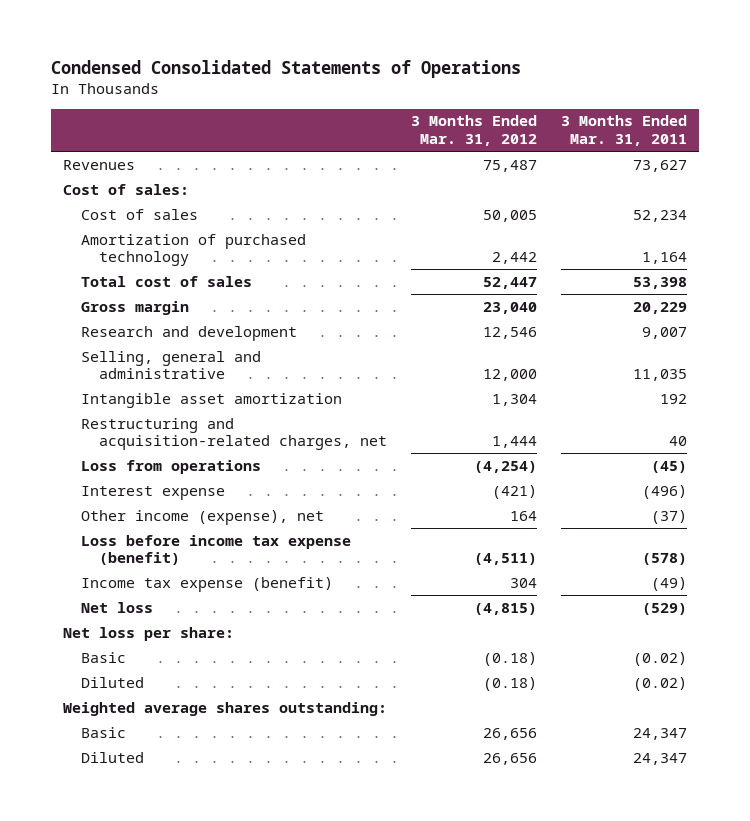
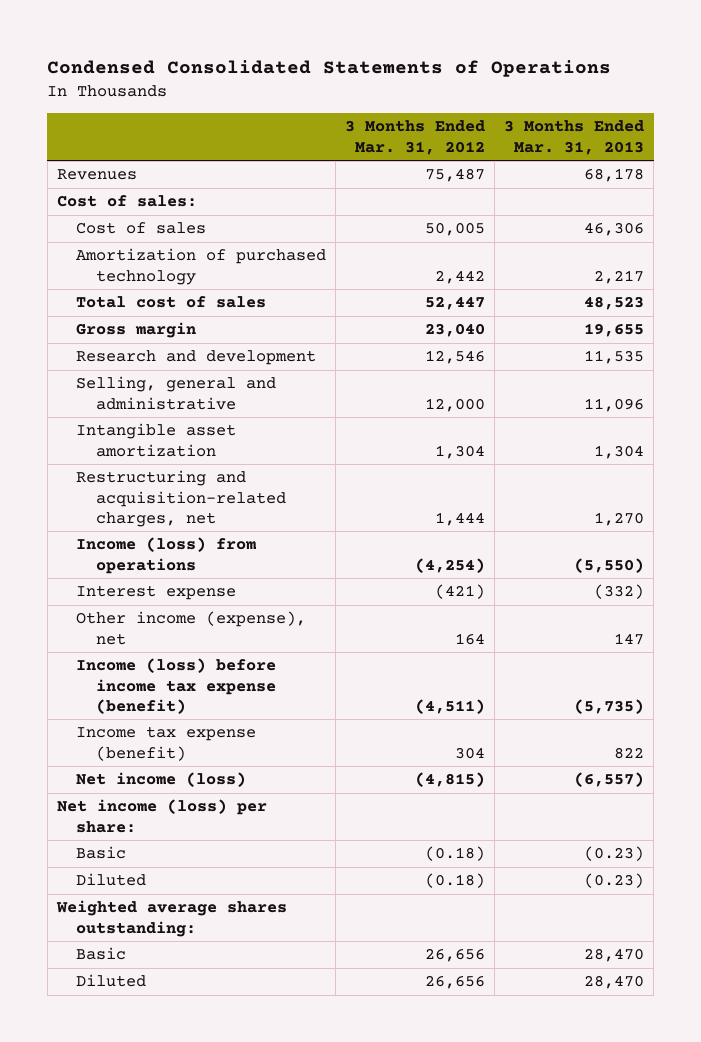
- | 3 Months Ended Mar. 31, 2012 | 3 Months Ended Mar. 31, 2011
+ | 3 Months Ended Mar. 31, 2012 | 3 Months Ended Mar. 31, 2013
- Loss from operations | (4,254) | (45)
+ Income (loss) from operations | (4,254) | (5,550)
- Loss before income tax expense (benefit) | (4,511) | (578)
+ Income (loss) before income tax expense (benefit) | (4,511) | (5,735)
- Net loss | (4,815) | (529)
- Net loss per share:
+ Net income (loss) | (4,815) | (6,557)
+ Net income (loss) per share:

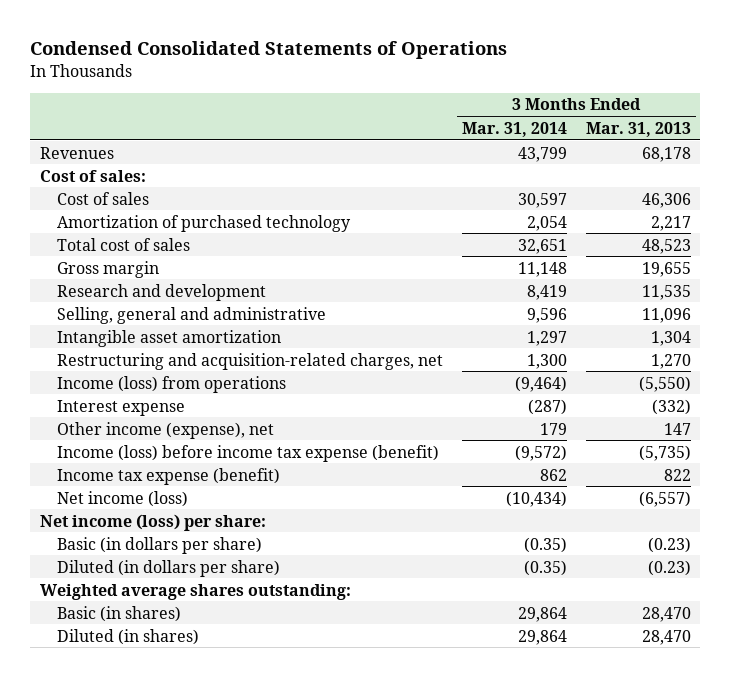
- | 3 Months Ended Mar. 31, 2012 | 3 Months Ended Mar. 31, 2013
+ | 3 Months Ended Mar. 31, 2014 | 3 Months Ended Mar. 31, 2013
- Basic | (0.18) | (0.23)
- Diluted | (0.18) | (0.23)
+ Basic (in dollars per share) | (0.35) | (0.23)
+ Diluted (in dollars per share) | (0.35) | (0.23)
- Basic | 26,656 | 28,470
- Diluted | 26,656 | 28,470
+ Basic (in shares) | 29,864 | 28,470
+ Diluted (in shares) | 29,864 | 28,470

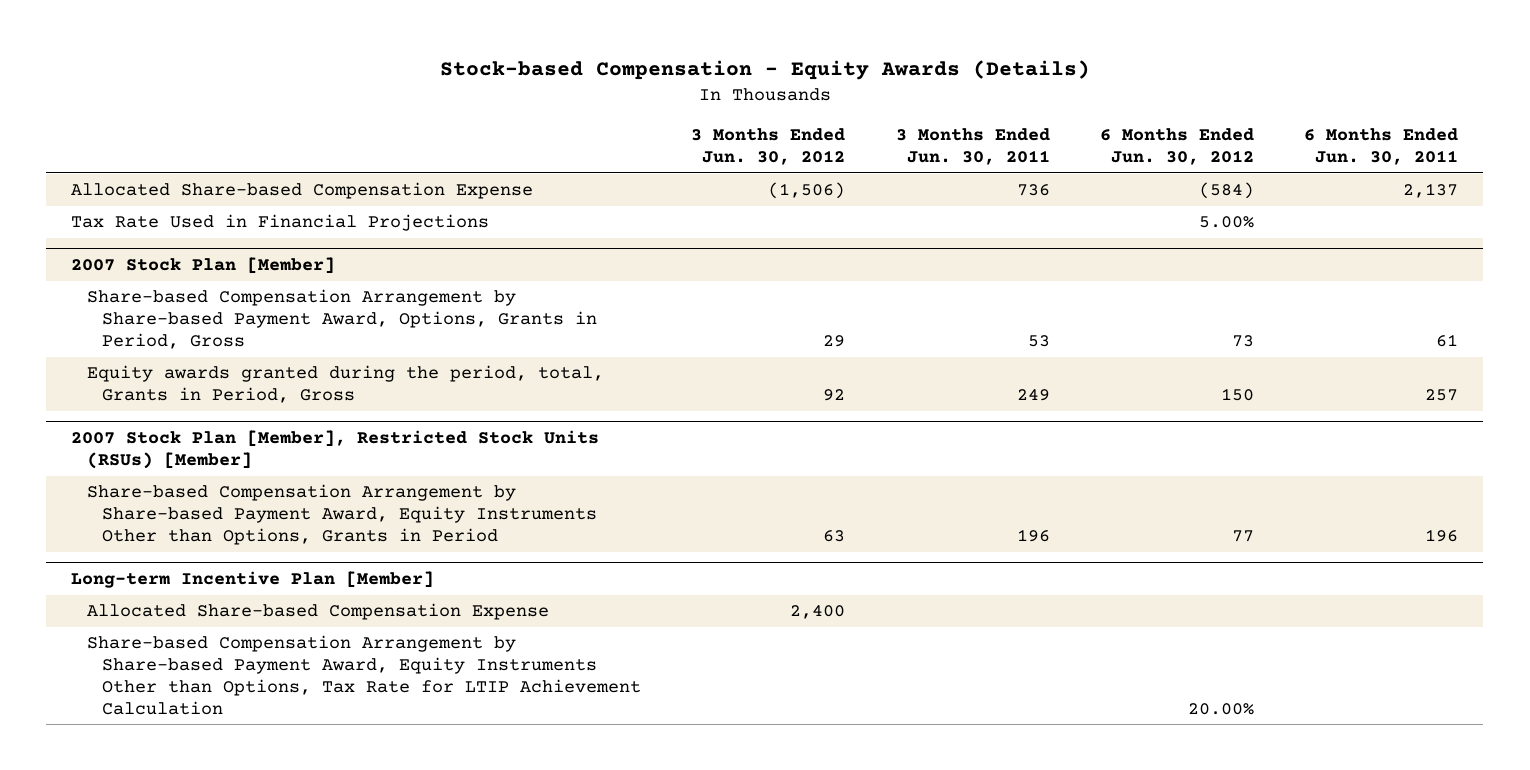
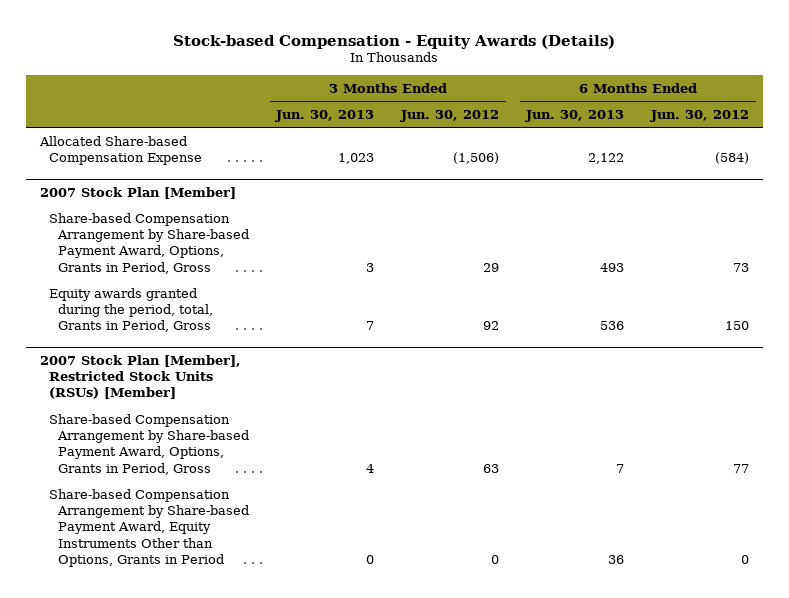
- | 3 Months Ended Jun. 30, 2012 | 3 Months Ended Jun. 30, 2011 | 6 Months Ended Jun. 30, 2012 | 6 Months Ended Jun. 30, 2011
+ | 3 Months Ended Jun. 30, 2013 | 3 Months Ended Jun. 30, 2012 | 6 Months Ended Jun. 30, 2013 | 6 Months Ended Jun. 30, 2012
- Tax Rate Used in Financial Projections | | | 5.00% |
@ 2007 Stock Plan [Member], Restricted Stock Units (RSUs) [Member]
- Share-based Compensation Arrangement by Share-based Payment Award, Equity Instruments Other than Options, Grants in Period | 63 | 196 | 77 | 196
- Long-term Incentive Plan [Member]
- Allocated Share-based Compensation Expense | 2,400 | | |
- Share-based Compensation Arrangement by Share-based Payment Award, Equity Instruments Other than Options, Tax Rate for LTIP Achievement Calculation | | | 20.00% |
@ 2007 Stock Plan [Member], Restricted Stock Units (RSUs) [Member]
+ Share-based Compensation Arrangement by Share-based Payment Award, Options, Grants in Period, Gross | 4 | 63 | 7 | 77
+ Share-based Compensation Arrangement by Share-based Payment Award, Equity Instruments Other than Options, Grants in Period | 0 | 0 | 36 | 0

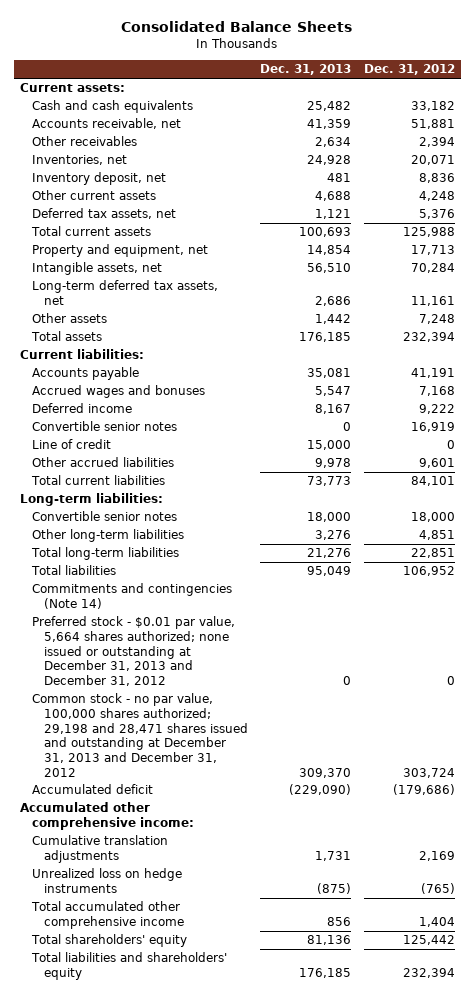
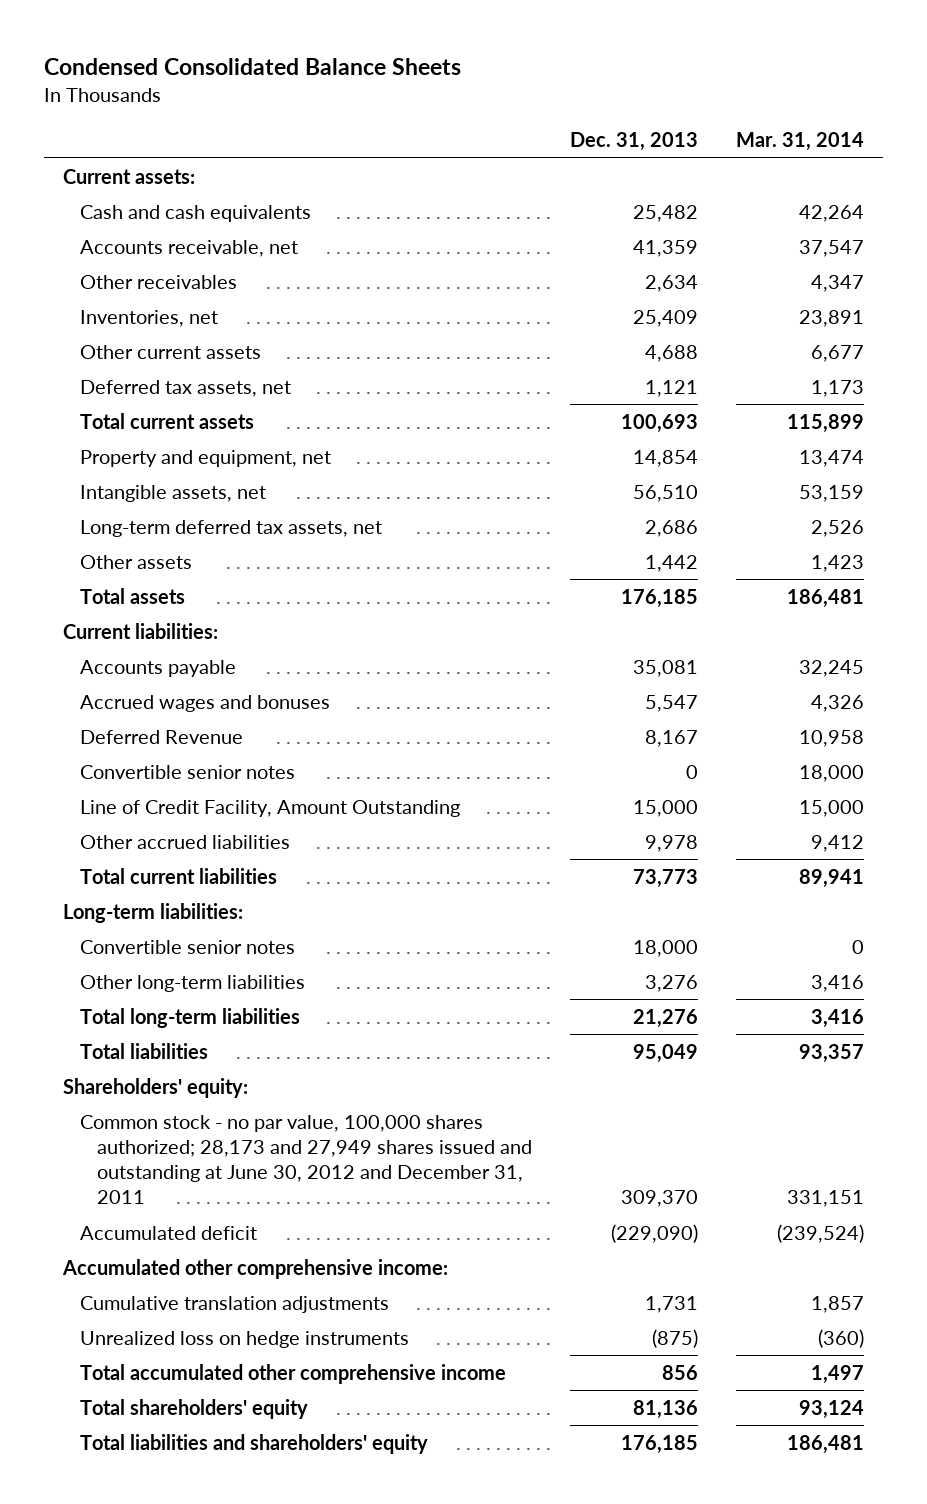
- Consolidated Balance Sheets
+ Condensed Consolidated Balance Sheets
- | Dec. 31, 2013 | Dec. 31, 2012
+ | Dec. 31, 2013 | Mar. 31, 2014
- Inventories, net | 24,928 | 20,071
- Inventory deposit, net | 481 | 8,836
+ Inventories, net | 25,409 | 23,891
- Deferred income | 8,167 | 9,222
+ Deferred Revenue | 8,167 | 10,958
- Line of credit | 15,000 | 0
+ Line of Credit Facility, Amount Outstanding | 15,000 | 15,000
- Commitments and contingencies (Note 14)
- Preferred stock - $0.01 par value, 5,664 shares authorized; none issued or outstanding at December 31, 2013 and December 31, 2012 | 0 | 0
- Common stock - no par value, 100,000 shares authorized; 29,198 and 28,471 shares issued and outstanding at December 31, 2013 and December 31, 2012 | 309,370 | 303,724
+ Shareholders' equity:
+ Common stock - no par value, 100,000 shares authorized; 28,173 and 27,949 shares issued and outstanding at June 30, 2012 and December 31, 2011 | 309,370 | 331,151

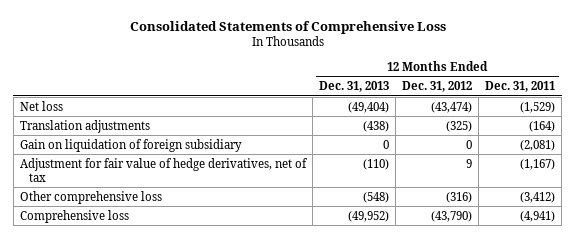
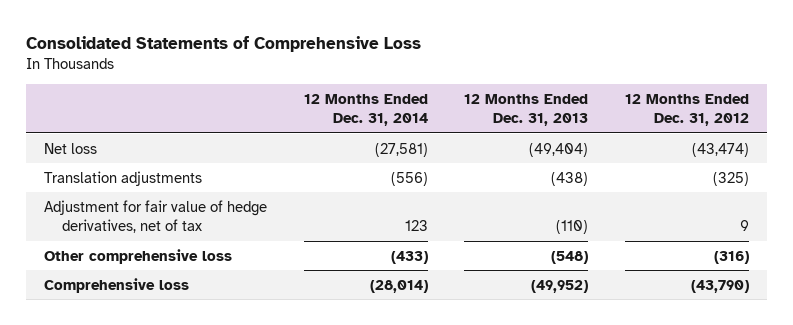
- | 12 Months Ended Dec. 31, 2013 | 12 Months Ended Dec. 31, 2012 | 12 Months Ended Dec. 31, 2011
+ | 12 Months Ended Dec. 31, 2014 | 12 Months Ended Dec. 31, 2013 | 12 Months Ended Dec. 31, 2012
- Gain on liquidation of foreign subsidiary | 0 | 0 | (2,081)

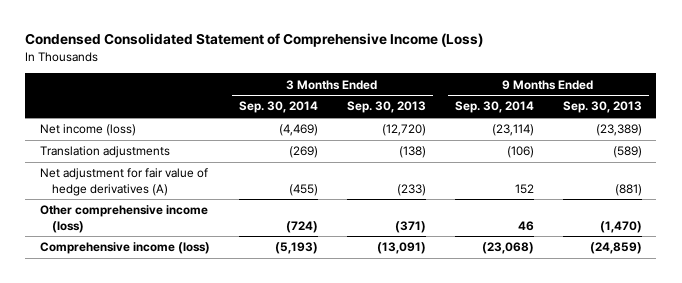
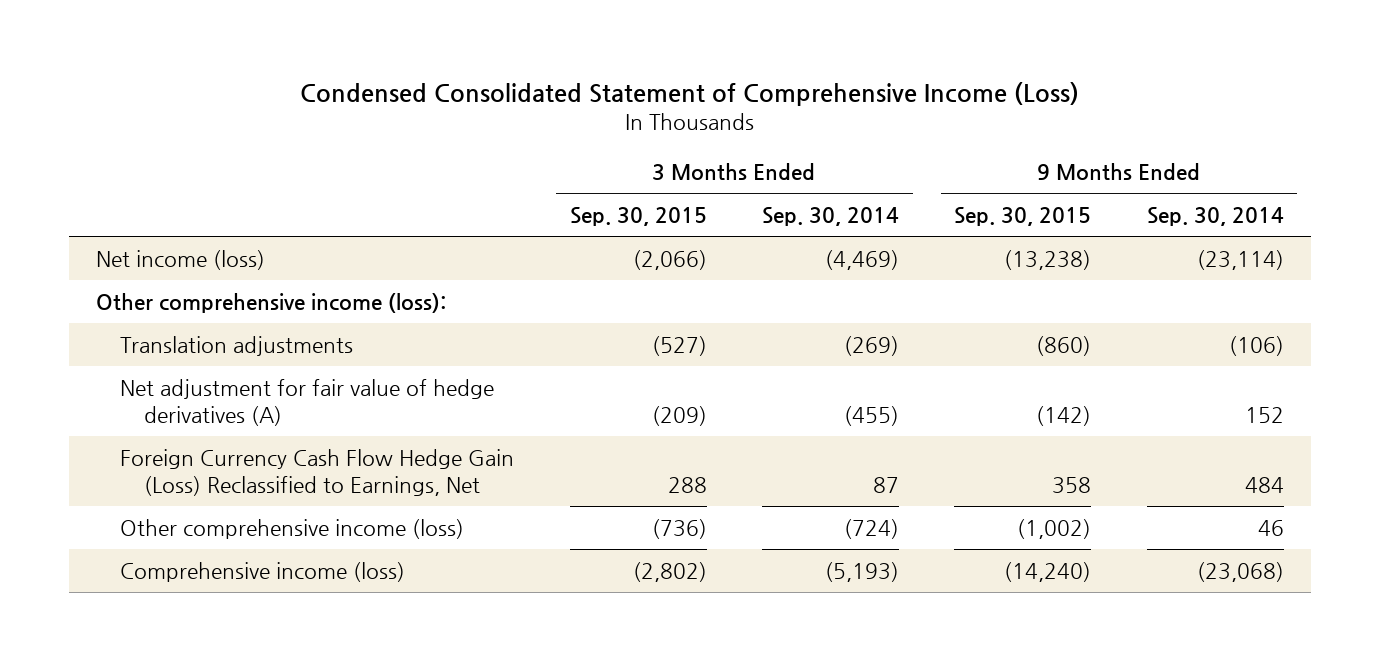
- | 3 Months Ended Sep. 30, 2014 | 3 Months Ended Sep. 30, 2013 | 9 Months Ended Sep. 30, 2014 | 9 Months Ended Sep. 30, 2013
+ | 3 Months Ended Sep. 30, 2015 | 3 Months Ended Sep. 30, 2014 | 9 Months Ended Sep. 30, 2015 | 9 Months Ended Sep. 30, 2014
+ Other comprehensive income (loss):
+ Foreign Currency Cash Flow Hedge Gain (Loss) Reclassified to Earnings, Net | 288 | 87 | 358 | 484

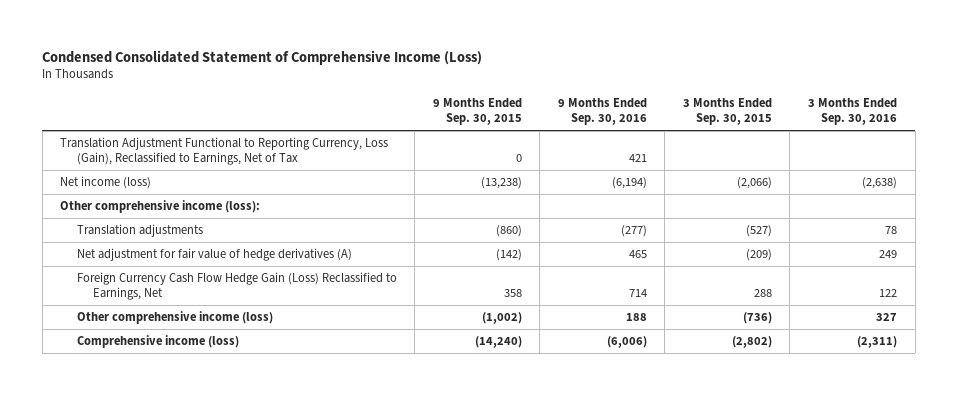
- | 3 Months Ended Sep. 30, 2015 | 3 Months Ended Sep. 30, 2014 | 9 Months Ended Sep. 30, 2015 | 9 Months Ended Sep. 30, 2014
+ | 9 Months Ended Sep. 30, 2015 | 9 Months Ended Sep. 30, 2016 | 3 Months Ended Sep. 30, 2015 | 3 Months Ended Sep. 30, 2016
+ Translation Adjustment Functional to Reporting Currency, Loss (Gain), Reclassified to Earnings, Net of Tax | 0 | 421 | |

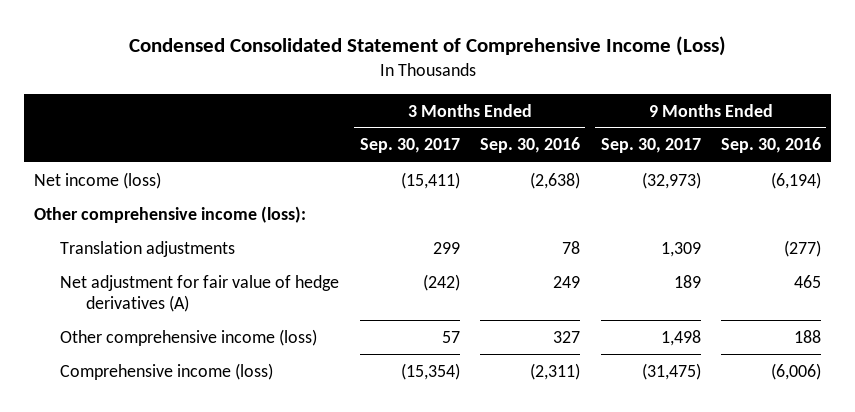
- | 9 Months Ended Sep. 30, 2015 | 9 Months Ended Sep. 30, 2016 | 3 Months Ended Sep. 30, 2015 | 3 Months Ended Sep. 30, 2016
+ | 3 Months Ended Sep. 30, 2017 | 3 Months Ended Sep. 30, 2016 | 9 Months Ended Sep. 30, 2017 | 9 Months Ended Sep. 30, 2016
- Translation Adjustment Functional to Reporting Currency, Loss (Gain), Reclassified to Earnings, Net of Tax | 0 | 421 | |
- Foreign Currency Cash Flow Hedge Gain (Loss) Reclassified to Earnings, Net | 358 | 714 | 288 | 122

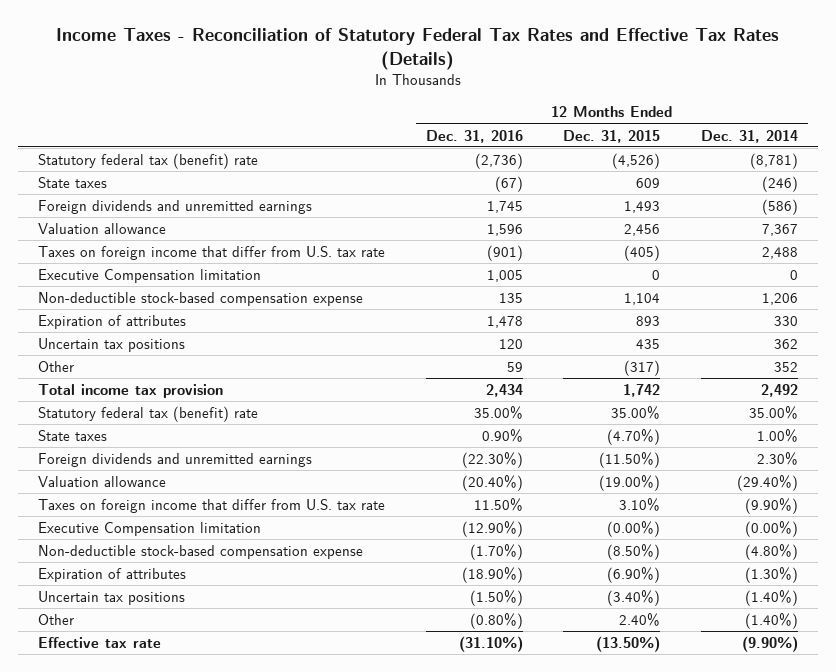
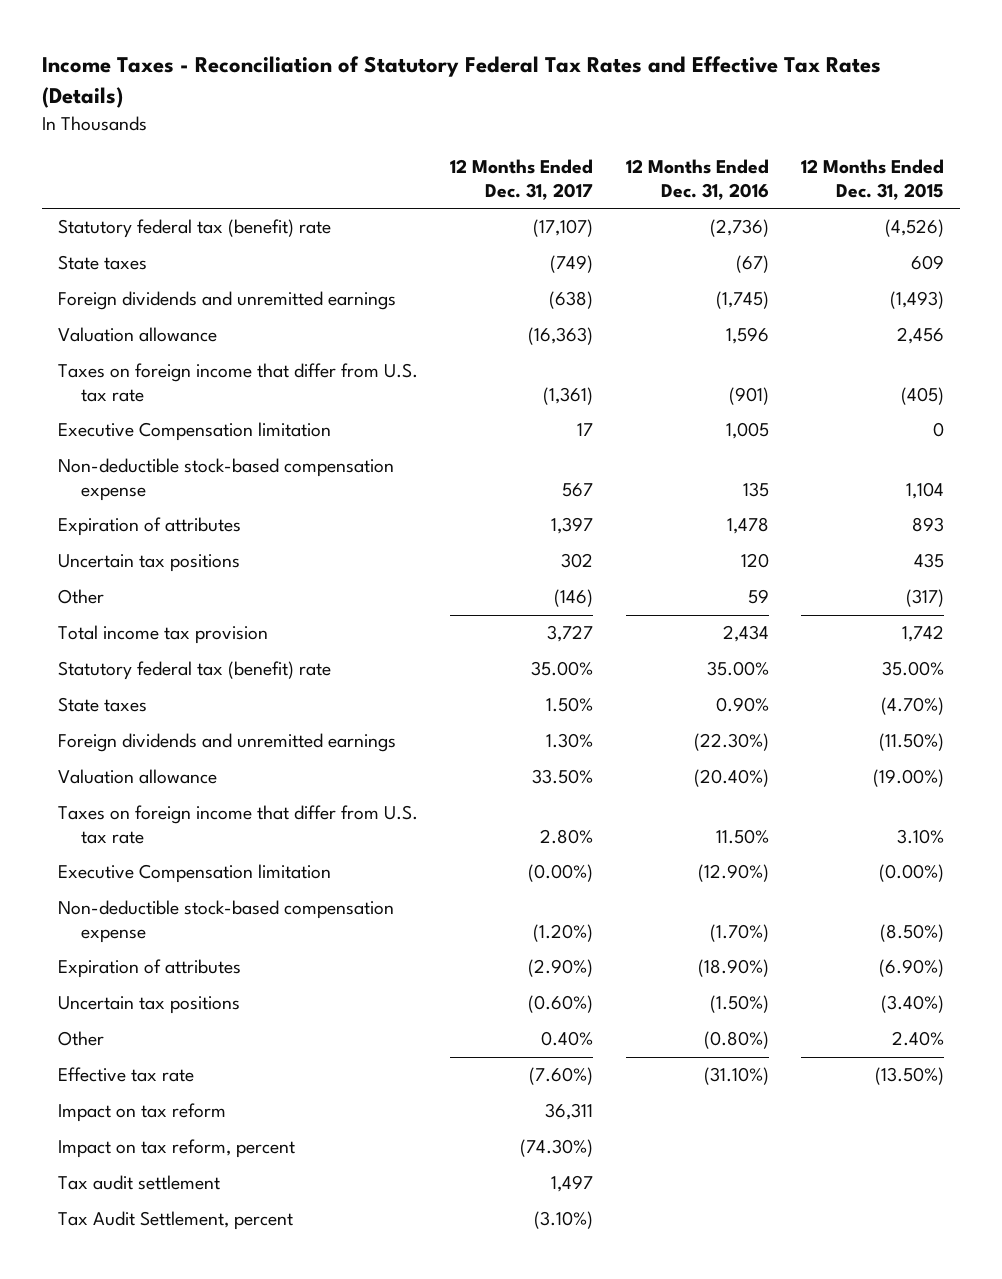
- | 12 Months Ended Dec. 31, 2016 | 12 Months Ended Dec. 31, 2015 | 12 Months Ended Dec. 31, 2014
+ | 12 Months Ended Dec. 31, 2017 | 12 Months Ended Dec. 31, 2016 | 12 Months Ended Dec. 31, 2015
- Foreign dividends and unremitted earnings | 1,745 | 1,493 | (586)
+ Foreign dividends and unremitted earnings | (638) | (1,745) | (1,493)
+ Impact on tax reform | 36,311 | |
+ Impact on tax reform, percent | (74.30%) | |
+ Tax audit settlement | 1,497 | |
+ Tax Audit Settlement, percent | (3.10%) | |

